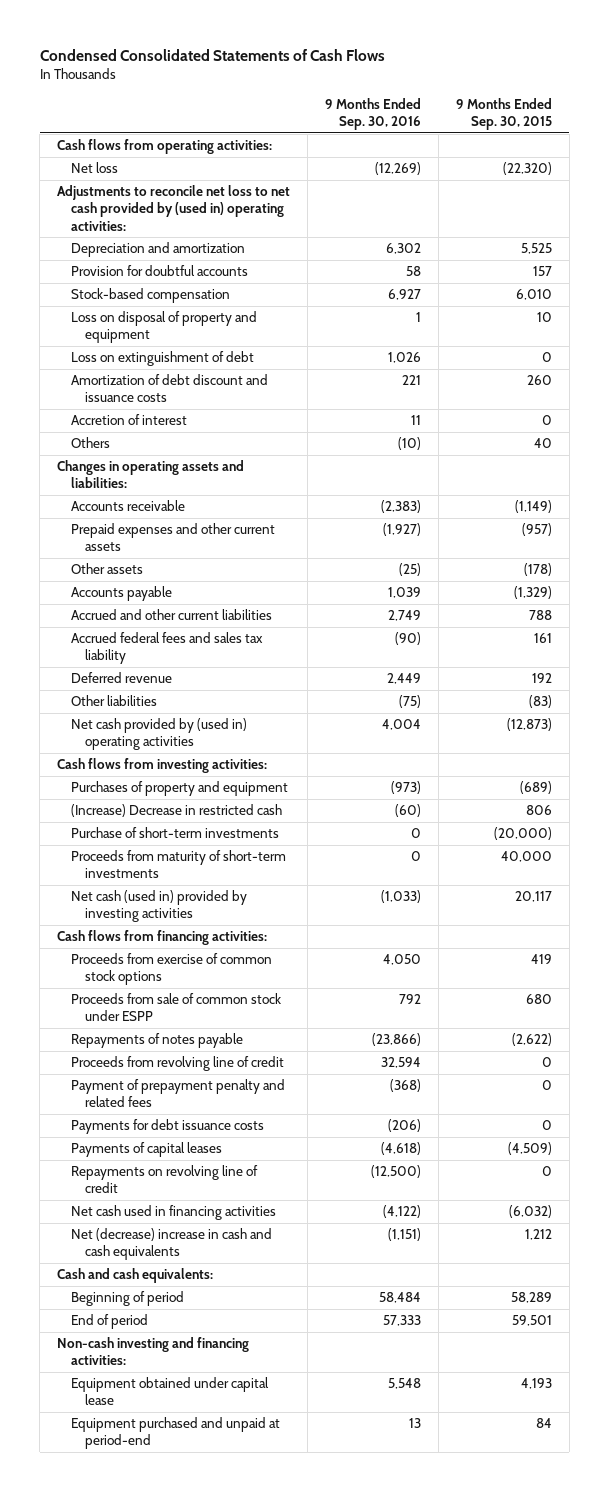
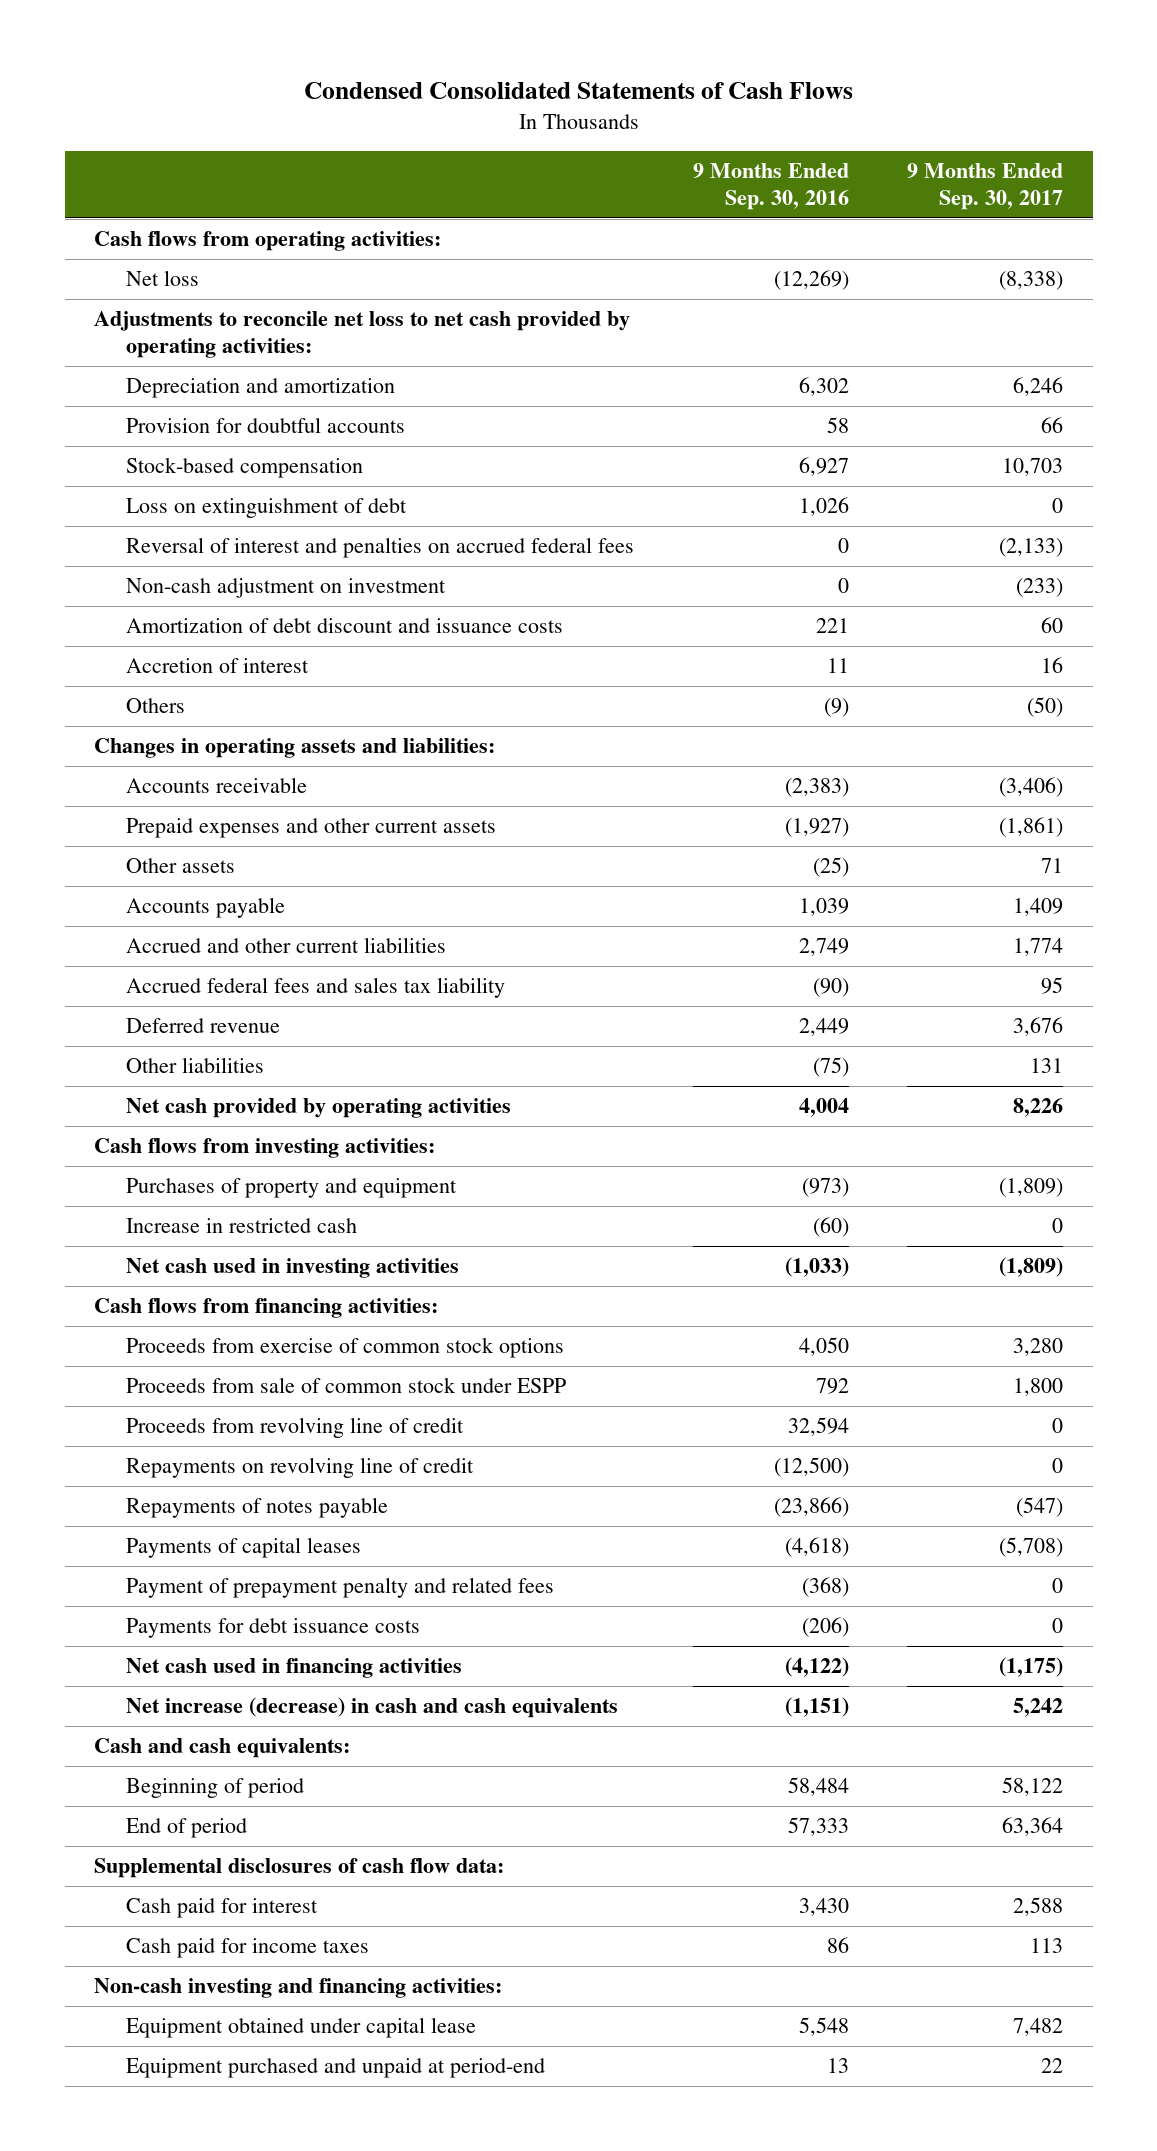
- | 9 Months Ended Sep. 30, 2016 | 9 Months Ended Sep. 30, 2015
+ | 9 Months Ended Sep. 30, 2016 | 9 Months Ended Sep. 30, 2017
- Adjustments to reconcile net loss to net cash provided by (used in) operating activities:
+ Adjustments to reconcile net loss to net cash provided by operating activities:
- Loss on disposal of property and equipment | 1 | 10
+ Reversal of interest and penalties on accrued federal fees | 0 | (2,133)
+ Non-cash adjustment on investment | 0 | (233)
- Others | (10) | 40
+ Others | (9) | (50)
- Net cash provided by (used in) operating activities | 4,004 | (12,873)
+ Net cash provided by operating activities | 4,004 | 8,226
- (Increase) Decrease in restricted cash | (60) | 806
- Purchase of short-term investments | 0 | (20,000)
- Proceeds from maturity of short-term investments | 0 | 40,000
- Net cash (used in) provided by investing activities | (1,033) | 20,117
+ Increase in restricted cash | (60) | 0
+ Net cash used in investing activities | (1,033) | (1,809)
moved up: Repayments on revolving line of credit | (12,500) | 0
moved down: Repayments of notes payable | (23,866) | (547)
moved up: Payments of capital leases | (4,618) | (5,708)
- Net (decrease) increase in cash and cash equivalents | (1,151) | 1,212
+ Net increase (decrease) in cash and cash equivalents | (1,151) | 5,242
+ Supplemental disclosures of cash flow data:
+ Cash paid for interest | 3,430 | 2,588
+ Cash paid for income taxes | 86 | 113

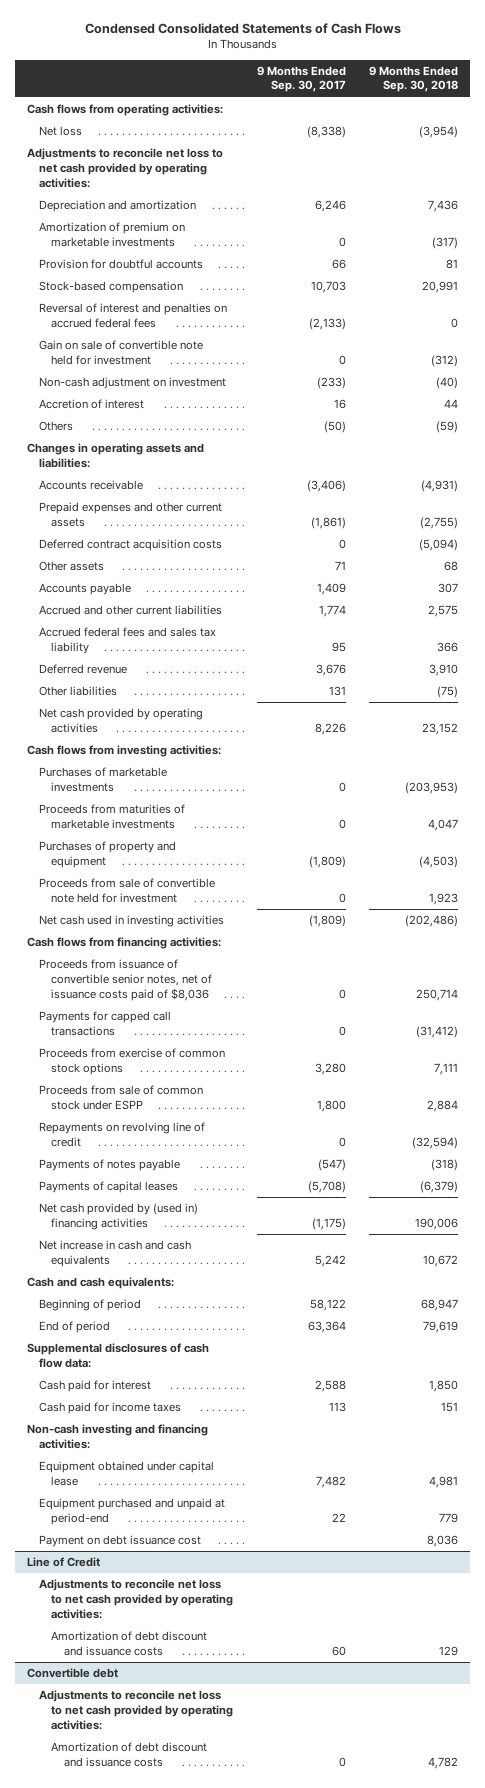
- | 9 Months Ended Sep. 30, 2016 | 9 Months Ended Sep. 30, 2017
+ | 9 Months Ended Sep. 30, 2017 | 9 Months Ended Sep. 30, 2018
+ Amortization of premium on marketable investments | 0 | (317)
- Loss on extinguishment of debt | 1,026 | 0
+ Gain on sale of convertible note held for investment | 0 | (312)
- Amortization of debt discount and issuance costs | 221 | 60
+ Deferred contract acquisition costs | 0 | (5,094)
+ Purchases of marketable investments | 0 | (203,953)
+ Proceeds from maturities of marketable investments | 0 | 4,047
- Increase in restricted cash | (60) | 0
+ Proceeds from sale of convertible note held for investment | 0 | 1,923
+ Proceeds from issuance of convertible senior notes, net of issuance costs paid of $8,036 | 0 | 250,714
+ Payments for capped call transactions | 0 | (31,412)
- Proceeds from revolving line of credit | 32,594 | 0
- Repayments of notes payable | (23,866) | (547)
+ Payments of notes payable | (547) | (318)
- Payment of prepayment penalty and related fees | (368) | 0
- Payments for debt issuance costs | (206) | 0
- Net cash used in financing activities | (4,122) | (1,175)
- Net increase (decrease) in cash and cash equivalents | (1,151) | 5,242
+ Net cash provided by (used in) financing activities | (1,175) | 190,006
+ Net increase in cash and cash equivalents | 5,242 | 10,672
+ Payment on debt issuance cost | | 8,036
+ Line of Credit
+ Adjustments to reconcile net loss to net cash provided by operating activities:
+ Amortization of debt discount and issuance costs | 60 | 129
+ Convertible debt
+ Adjustments to reconcile net loss to net cash provided by operating activities:
+ Amortization of debt discount and issuance costs | 0 | 4,782

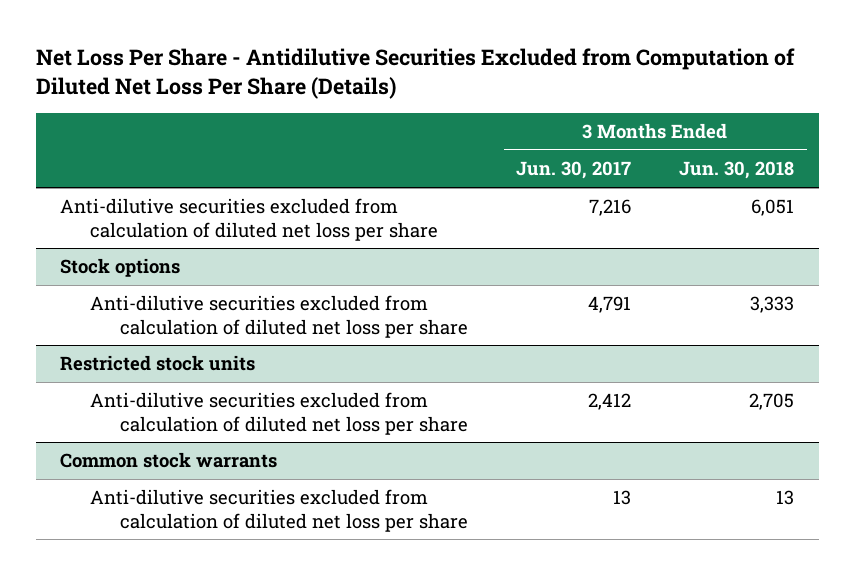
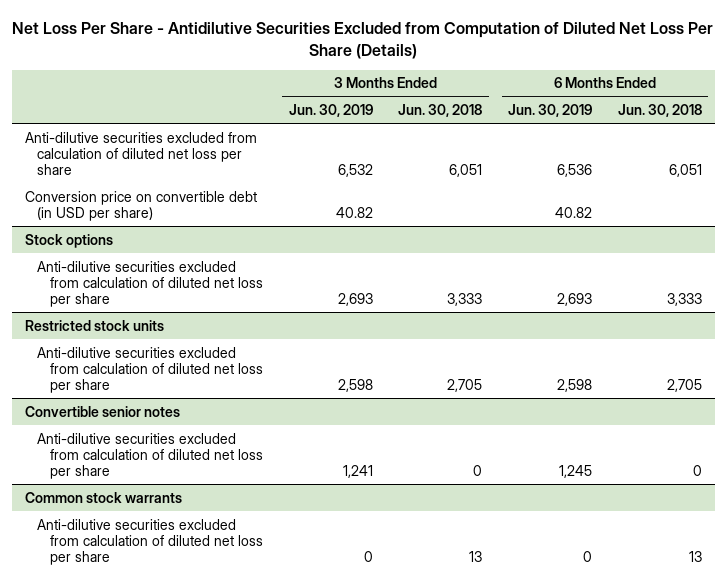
- | 3 Months Ended Jun. 30, 2017 | 3 Months Ended Jun. 30, 2018
+ | 3 Months Ended Jun. 30, 2019 | 3 Months Ended Jun. 30, 2018 | 6 Months Ended Jun. 30, 2019 | 6 Months Ended Jun. 30, 2018
+ Conversion price on convertible debt (in USD per share) | 40.82 | | 40.82 |
+ Convertible senior notes
+ Anti-dilutive securities excluded from calculation of diluted net loss per share | 1,241 | 0 | 1,245 | 0

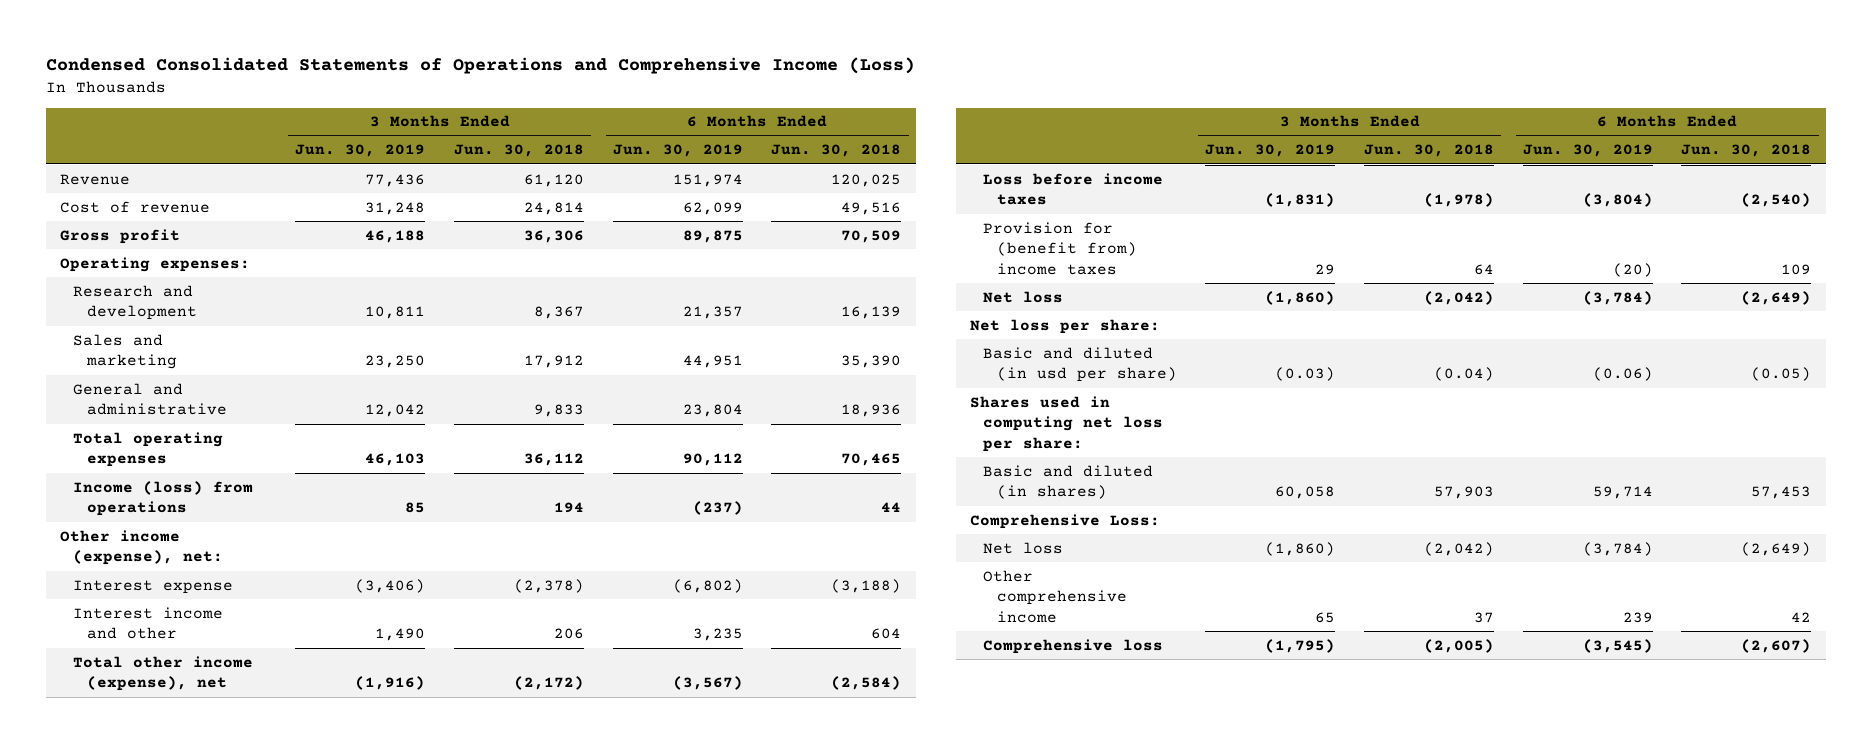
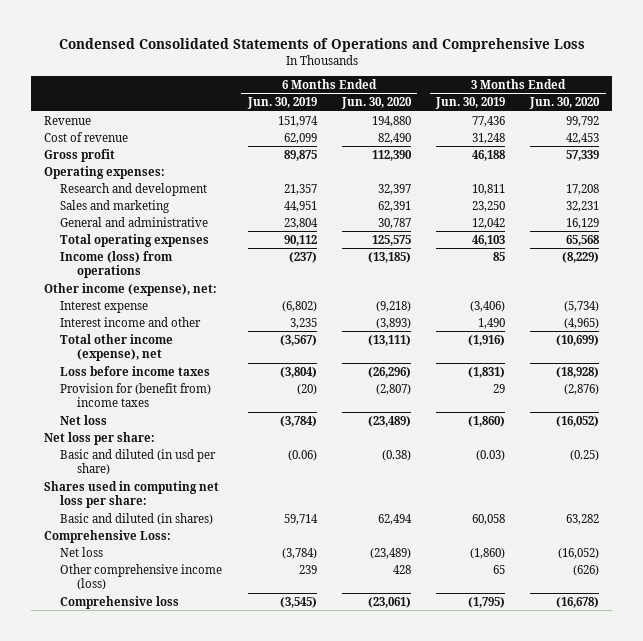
- Condensed Consolidated Statements of Operations and Comprehensive Income (Loss)
+ Condensed Consolidated Statements of Operations and Comprehensive Loss
- | 3 Months Ended Jun. 30, 2019 | 3 Months Ended Jun. 30, 2018 | 6 Months Ended Jun. 30, 2019 | 6 Months Ended Jun. 30, 2018
+ | 6 Months Ended Jun. 30, 2019 | 6 Months Ended Jun. 30, 2020 | 3 Months Ended Jun. 30, 2019 | 3 Months Ended Jun. 30, 2020
- Other comprehensive income | 65 | 37 | 239 | 42
+ Other comprehensive income (loss) | 239 | 428 | 65 | (626)

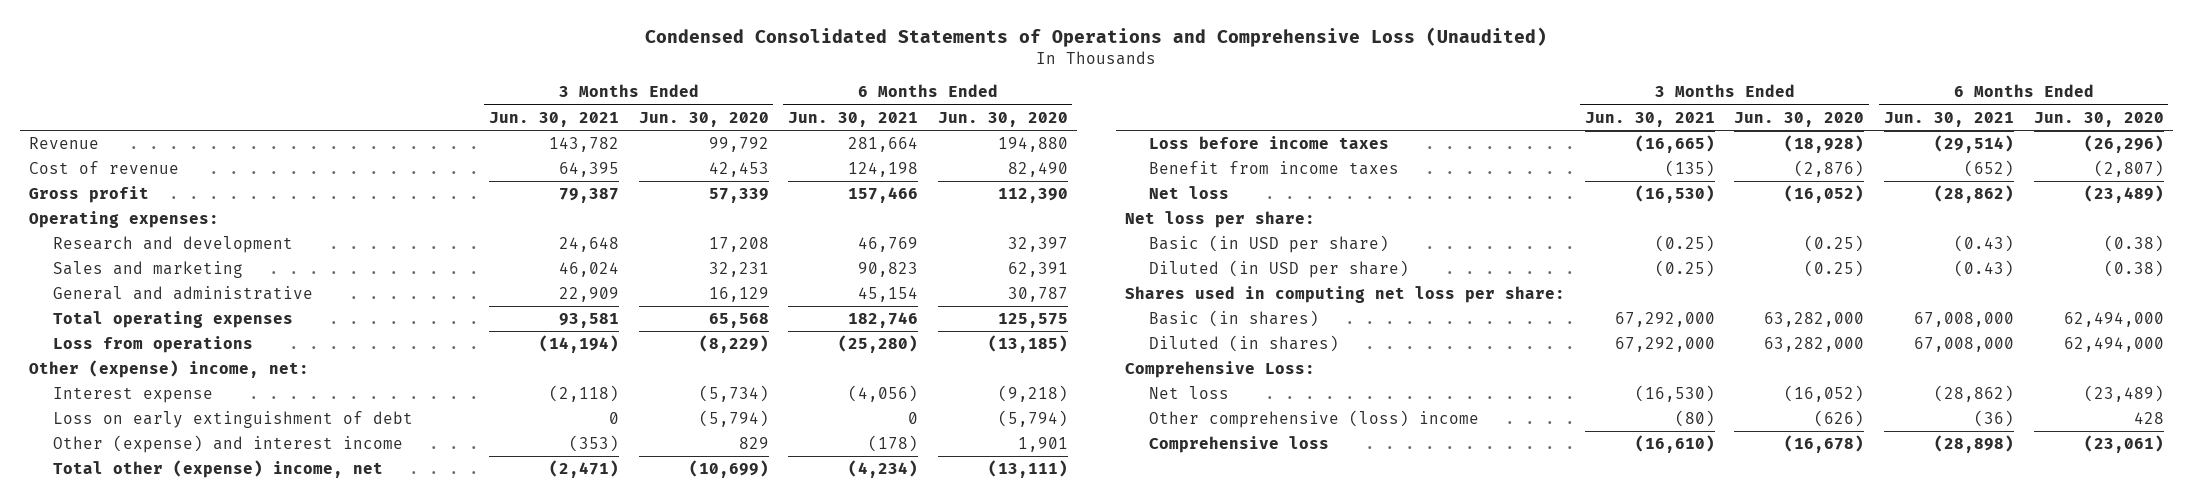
- Condensed Consolidated Statements of Operations and Comprehensive Loss
+ Condensed Consolidated Statements of Operations and Comprehensive Loss (Unaudited)
- | 6 Months Ended Jun. 30, 2019 | 6 Months Ended Jun. 30, 2020 | 3 Months Ended Jun. 30, 2019 | 3 Months Ended Jun. 30, 2020
+ | 3 Months Ended Jun. 30, 2021 | 3 Months Ended Jun. 30, 2020 | 6 Months Ended Jun. 30, 2021 | 6 Months Ended Jun. 30, 2020
- Income (loss) from operations | (237) | (13,185) | 85 | (8,229)
- Other income (expense), net:
+ Loss from operations | (14,194) | (8,229) | (25,280) | (13,185)
+ Other (expense) income, net:
- Interest income and other | 3,235 | (3,893) | 1,490 | (4,965)
- Total other income (expense), net | (3,567) | (13,111) | (1,916) | (10,699)
+ Loss on early extinguishment of debt | 0 | (5,794) | 0 | (5,794)
+ Other (expense) and interest income | (353) | 829 | (178) | 1,901
+ Total other (expense) income, net | (2,471) | (10,699) | (4,234) | (13,111)
- Provision for (benefit from) income taxes | (20) | (2,807) | 29 | (2,876)
+ Benefit from income taxes | (135) | (2,876) | (652) | (2,807)
- Basic and diluted (in usd per share) | (0.06) | (0.38) | (0.03) | (0.25)
+ Basic (in USD per share) | (0.25) | (0.25) | (0.43) | (0.38)
+ Diluted (in USD per share) | (0.25) | (0.25) | (0.43) | (0.38)
- Basic and diluted (in shares) | 59,714 | 62,494 | 60,058 | 63,282
+ Basic (in shares) | 67,292,000 | 63,282,000 | 67,008,000 | 62,494,000
+ Diluted (in shares) | 67,292,000 | 63,282,000 | 67,008,000 | 62,494,000
- Other comprehensive income (loss) | 239 | 428 | 65 | (626)
+ Other comprehensive (loss) income | (80) | (626) | (36) | 428

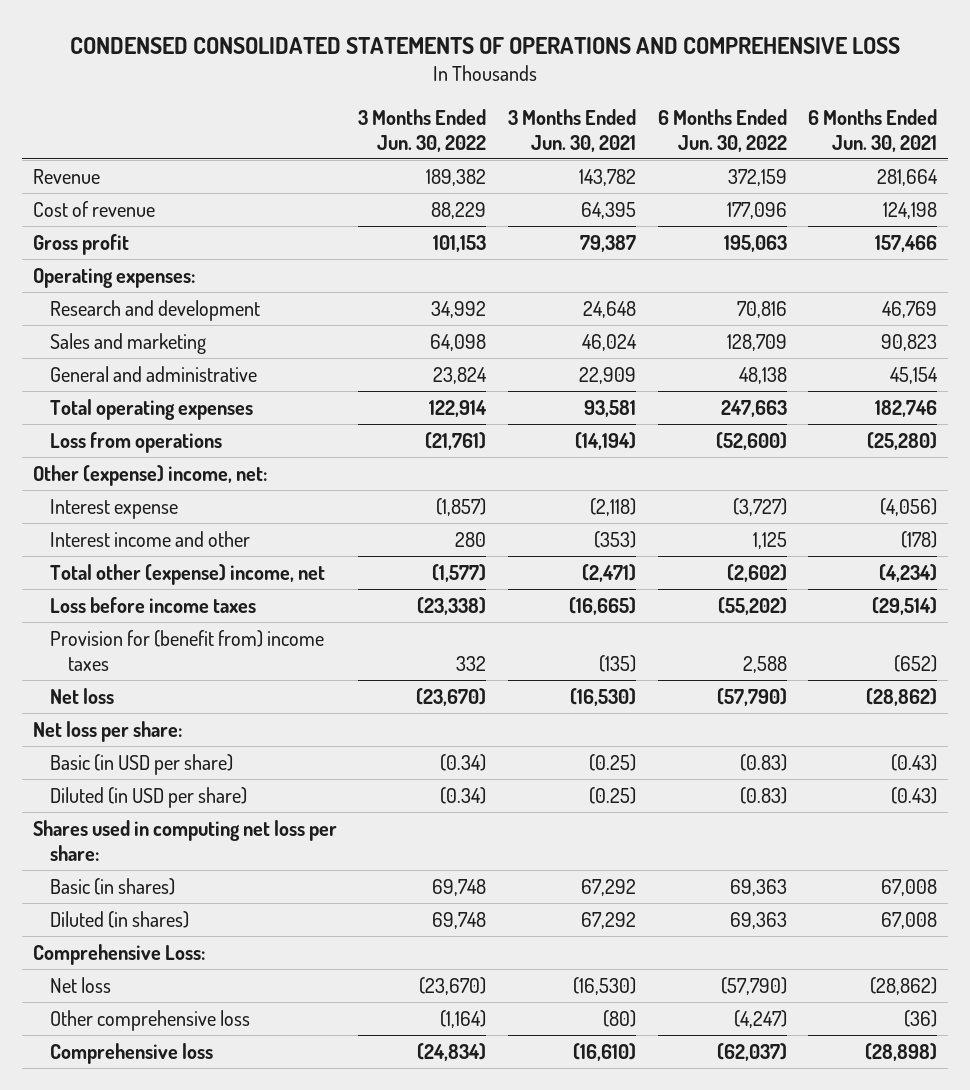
- Condensed Consolidated Statements of Operations and Comprehensive Loss (Unaudited)
+ CONDENSED CONSOLIDATED STATEMENTS OF OPERATIONS AND COMPREHENSIVE LOSS
- | 3 Months Ended Jun. 30, 2021 | 3 Months Ended Jun. 30, 2020 | 6 Months Ended Jun. 30, 2021 | 6 Months Ended Jun. 30, 2020
+ | 3 Months Ended Jun. 30, 2022 | 3 Months Ended Jun. 30, 2021 | 6 Months Ended Jun. 30, 2022 | 6 Months Ended Jun. 30, 2021
- Loss on early extinguishment of debt | 0 | (5,794) | 0 | (5,794)
- Other (expense) and interest income | (353) | 829 | (178) | 1,901
+ Interest income and other | 280 | (353) | 1,125 | (178)
- Benefit from income taxes | (135) | (2,876) | (652) | (2,807)
+ Provision for (benefit from) income taxes | 332 | (135) | 2,588 | (652)
- Basic (in shares) | 67,292,000 | 63,282,000 | 67,008,000 | 62,494,000
- Diluted (in shares) | 67,292,000 | 63,282,000 | 67,008,000 | 62,494,000
+ Basic (in shares) | 69,748 | 67,292 | 69,363 | 67,008
+ Diluted (in shares) | 69,748 | 67,292 | 69,363 | 67,008
- Other comprehensive (loss) income | (80) | (626) | (36) | 428
+ Other comprehensive loss | (1,164) | (80) | (4,247) | (36)

